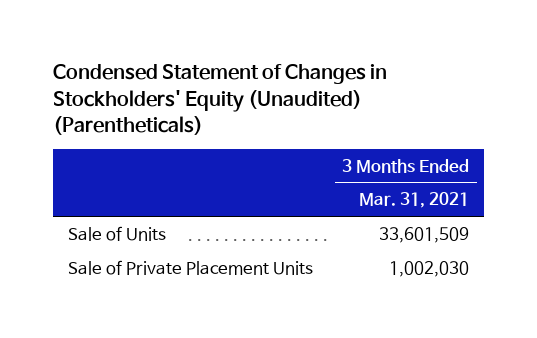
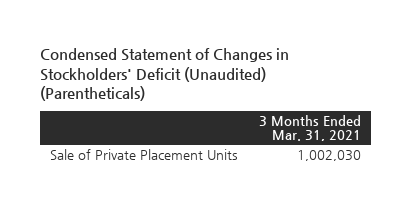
- Condensed Statement of Changes in Stockholders' Equity (Unaudited) (Parentheticals)
+ Condensed Statement of Changes in Stockholders' Deficit (Unaudited) (Parentheticals)
- Sale of Units | 33,601,509

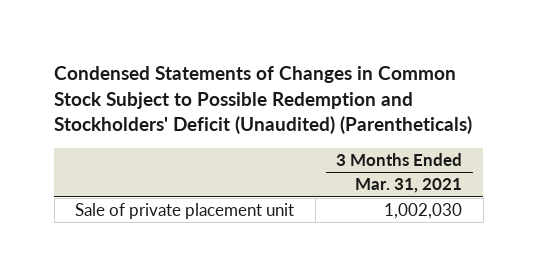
- Condensed Statement of Changes in Stockholders' Deficit (Unaudited) (Parentheticals)
+ Condensed Statements of Changes in Common Stock Subject to Possible Redemption and Stockholders' Deficit (Unaudited) (Parentheticals)
- Sale of Private Placement Units | 1,002,030
+ Sale of private placement unit | 1,002,030

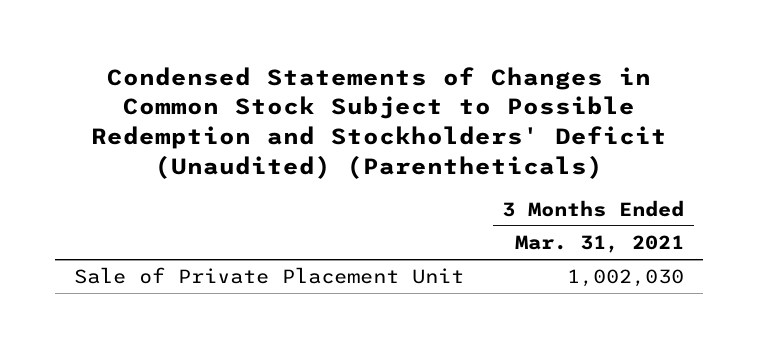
- Sale of private placement unit | 1,002,030
+ Sale of Private Placement Unit | 1,002,030

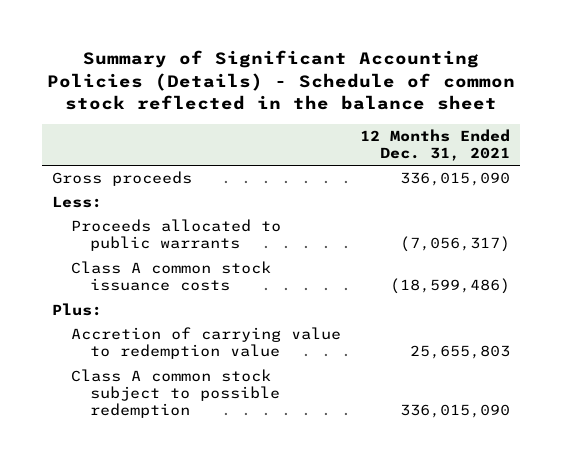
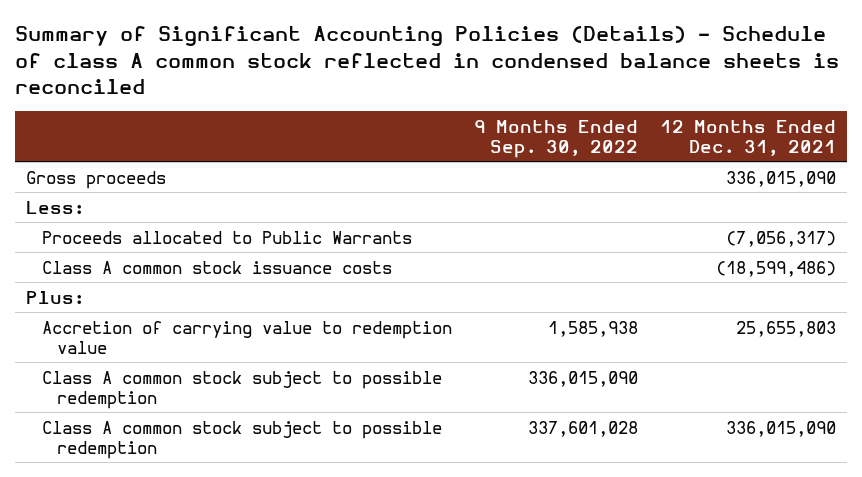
- Summary of Significant Accounting Policies (Details) - Schedule of common stock reflected in the balance sheet
+ Summary of Significant Accounting Policies (Details) - Schedule of class A common stock reflected in condensed balance sheets is reconciled
- | 12 Months Ended Dec. 31, 2021
+ | 9 Months Ended Sep. 30, 2022 | 12 Months Ended Dec. 31, 2021
- Proceeds allocated to public warrants | (7,056,317)
+ Proceeds allocated to Public Warrants | | (7,056,317)
+ Class A common stock subject to possible redemption | 336,015,090 |

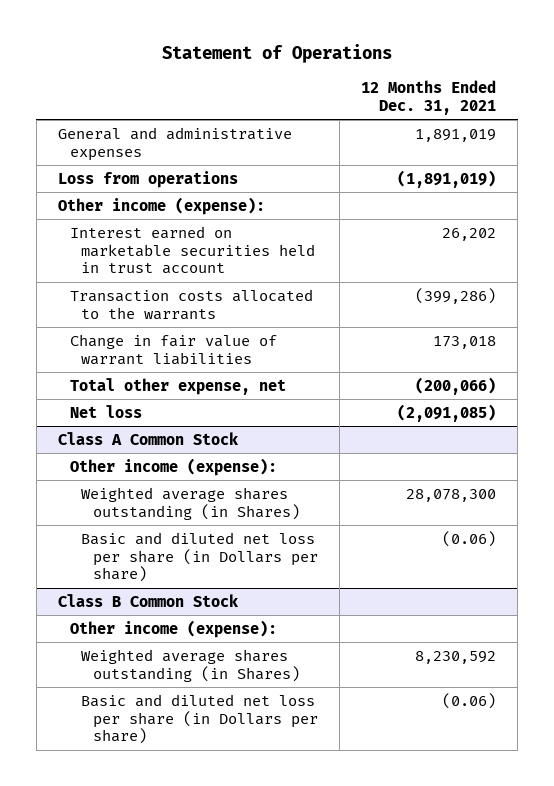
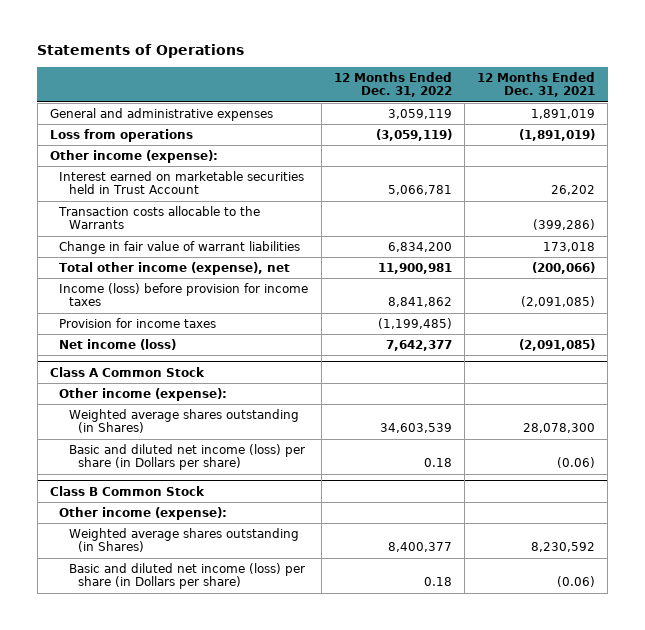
- Statement of Operations
+ Statements of Operations
- | 12 Months Ended Dec. 31, 2021
+ | 12 Months Ended Dec. 31, 2022 | 12 Months Ended Dec. 31, 2021
- Interest earned on marketable securities held in trust account | 26,202
- Transaction costs allocated to the warrants | (399,286)
+ Interest earned on marketable securities held in Trust Account | 5,066,781 | 26,202
+ Transaction costs allocable to the Warrants | | (399,286)
- Total other expense, net | (200,066)
- Net loss | (2,091,085)
+ Total other income (expense), net | 11,900,981 | (200,066)
+ Income (loss) before provision for income taxes | 8,841,862 | (2,091,085)
+ Provision for income taxes | (1,199,485) |
+ Net income (loss) | 7,642,377 | (2,091,085)
@ Class A Common Stock
- Basic and diluted net loss per share (in Dollars per share) | (0.06)
+ Basic and diluted net income (loss) per share (in Dollars per share) | 0.18 | (0.06)
@ Class B Common Stock
- Basic and diluted net loss per share (in Dollars per share) | (0.06)
+ Basic and diluted net income (loss) per share (in Dollars per share) | 0.18 | (0.06)

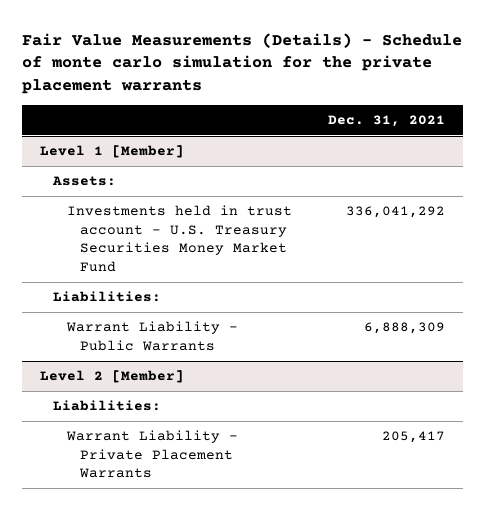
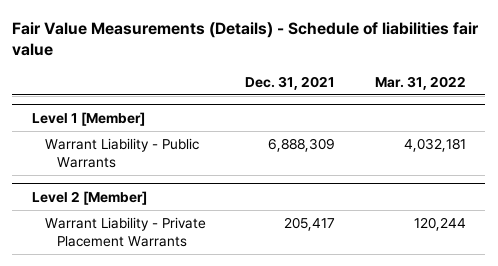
- Fair Value Measurements (Details) - Schedule of monte carlo simulation for the private placement warrants
+ Fair Value Measurements (Details) - Schedule of liabilities fair value
- | Dec. 31, 2021
+ | Dec. 31, 2021 | Mar. 31, 2022
@ Level 1 [Member]
- Assets:
- Investments held in trust account - U.S. Treasury Securities Money Market Fund | 336,041,292
- Liabilities:
@ Level 2 [Member]
- Liabilities:

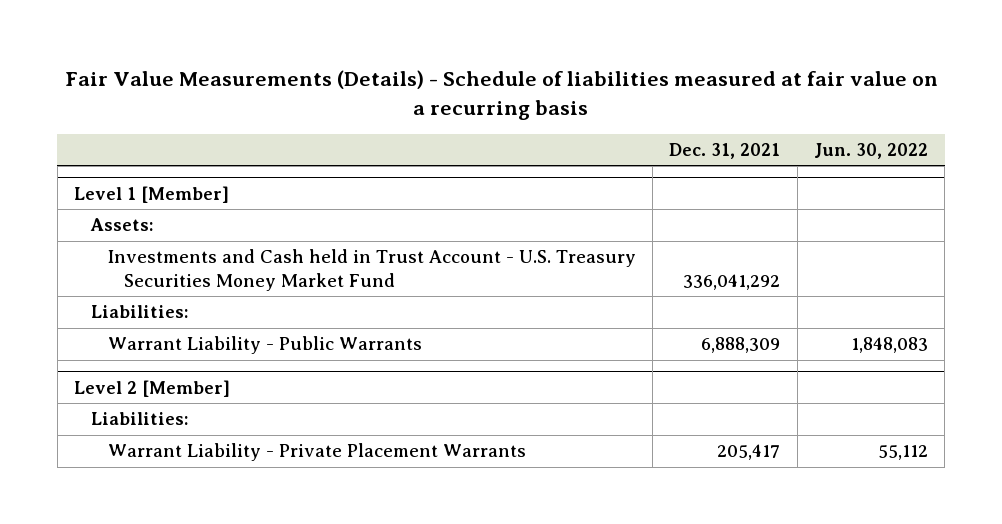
- Fair Value Measurements (Details) - Schedule of liabilities fair value
+ Fair Value Measurements (Details) - Schedule of liabilities measured at fair value on a recurring basis
- | Dec. 31, 2021 | Mar. 31, 2022
+ | Dec. 31, 2021 | Jun. 30, 2022
@ Level 1 [Member]
+ Assets:
+ Investments and Cash held in Trust Account - U.S. Treasury Securities Money Market Fund | 336,041,292 |
+ Liabilities:
@ Level 2 [Member]
+ Liabilities:

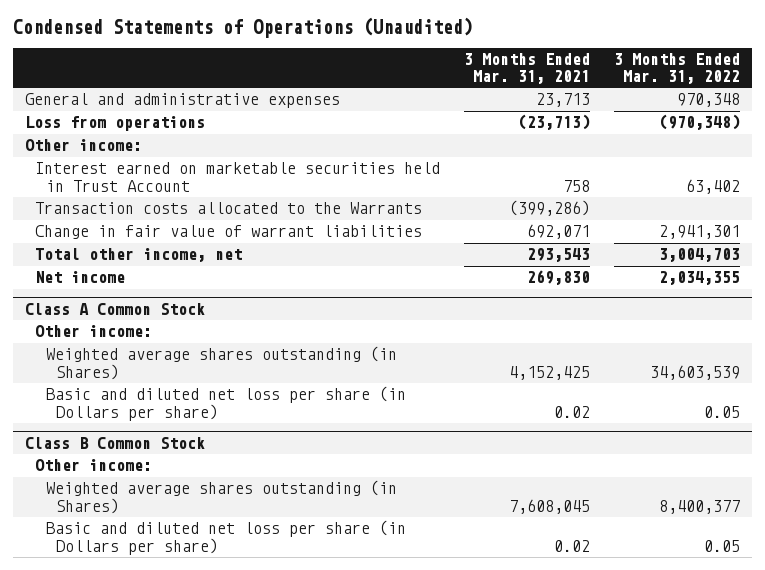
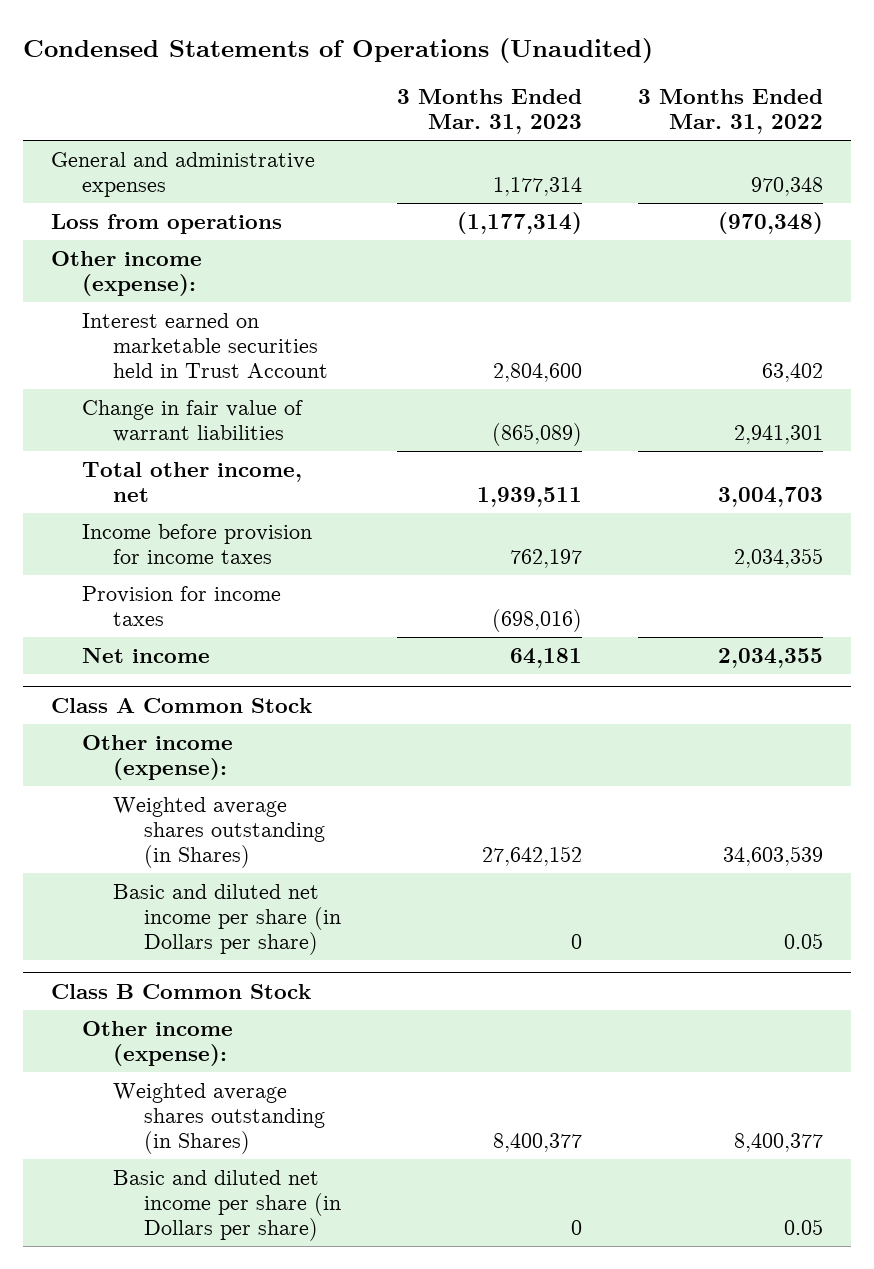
- | 3 Months Ended Mar. 31, 2021 | 3 Months Ended Mar. 31, 2022
+ | 3 Months Ended Mar. 31, 2023 | 3 Months Ended Mar. 31, 2022
- Other income:
+ Other income (expense):
- Transaction costs allocated to the Warrants | (399,286) |
+ Income before provision for income taxes | 762,197 | 2,034,355
+ Provision for income taxes | (698,016) |
@ Class A Common Stock
- Other income:
+ Other income (expense):
- Basic and diluted net loss per share (in Dollars per share) | 0.02 | 0.05
+ Basic and diluted net income per share (in Dollars per share) | 0 | 0.05
@ Class B Common Stock
- Other income:
+ Other income (expense):
- Basic and diluted net loss per share (in Dollars per share) | 0.02 | 0.05
+ Basic and diluted net income per share (in Dollars per share) | 0 | 0.05

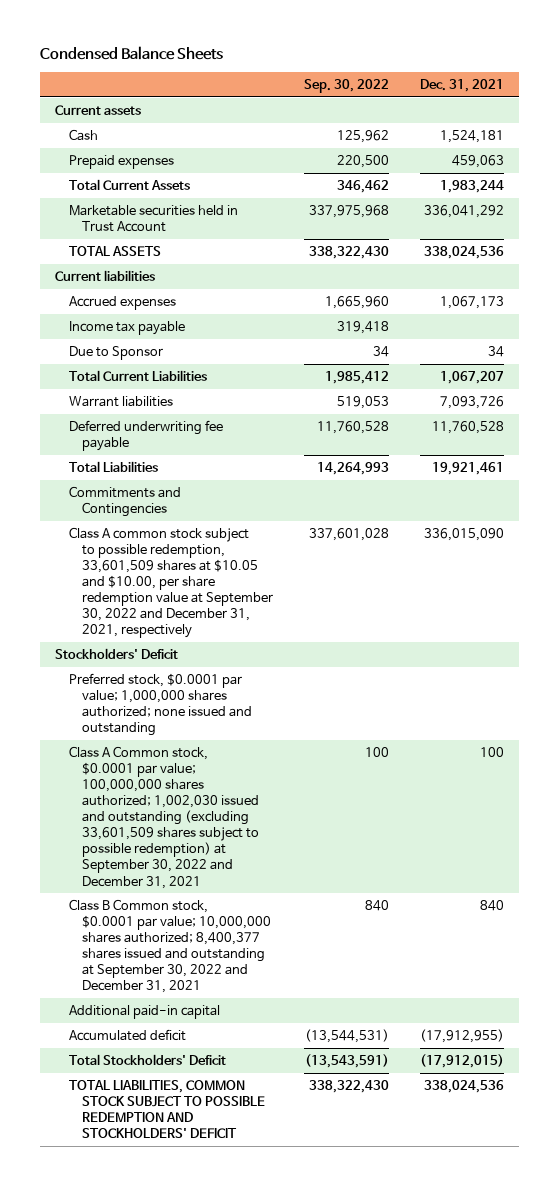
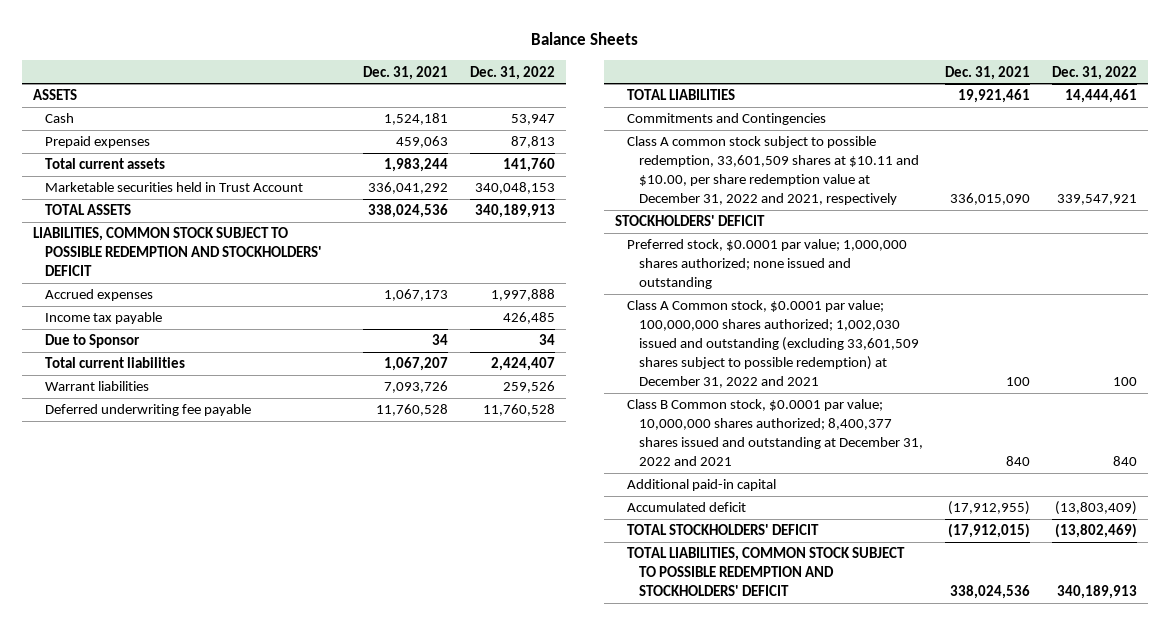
- Condensed Balance Sheets
+ Balance Sheets
- | Sep. 30, 2022 | Dec. 31, 2021
+ | Dec. 31, 2021 | Dec. 31, 2022
- Current assets
+ ASSETS
- Total Current Assets | 346,462 | 1,983,244
+ Total current assets | 1,983,244 | 141,760
- Current liabilities
+ LIABILITIES, COMMON STOCK SUBJECT TO POSSIBLE REDEMPTION AND STOCKHOLDERS' DEFICIT
- Total Current Liabilities | 1,985,412 | 1,067,207
+ Total current liabilities | 1,067,207 | 2,424,407
- Total Liabilities | 14,264,993 | 19,921,461
+ TOTAL LIABILITIES | 19,921,461 | 14,444,461
- Class A common stock subject to possible redemption, 33,601,509 shares at $10.05 and $10.00, per share redemption value at September 30, 2022 and December 31, 2021, respectively | 337,601,028 | 336,015,090
- Stockholders' Deficit
+ Class A common stock subject to possible redemption, 33,601,509 shares at $10.11 and $10.00, per share redemption value at December 31, 2022 and 2021, respectively | 336,015,090 | 339,547,921
+ STOCKHOLDERS' DEFICIT
- Class A Common stock, $0.0001 par value; 100,000,000 shares authorized; 1,002,030 issued and outstanding (excluding 33,601,509 shares subject to possible redemption) at September 30, 2022 and December 31, 2021 | 100 | 100
- Class B Common stock, $0.0001 par value; 10,000,000 shares authorized; 8,400,377 shares issued and outstanding at September 30, 2022 and December 31, 2021 | 840 | 840
+ Class A Common stock, $0.0001 par value; 100,000,000 shares authorized; 1,002,030 issued and outstanding (excluding 33,601,509 shares subject to possible redemption) at December 31, 2022 and 2021 | 100 | 100
+ Class B Common stock, $0.0001 par value; 10,000,000 shares authorized; 8,400,377 shares issued and outstanding at December 31, 2022 and 2021 | 840 | 840
- Total Stockholders' Deficit | (13,543,591) | (17,912,015)
+ TOTAL STOCKHOLDERS' DEFICIT | (17,912,015) | (13,802,469)

